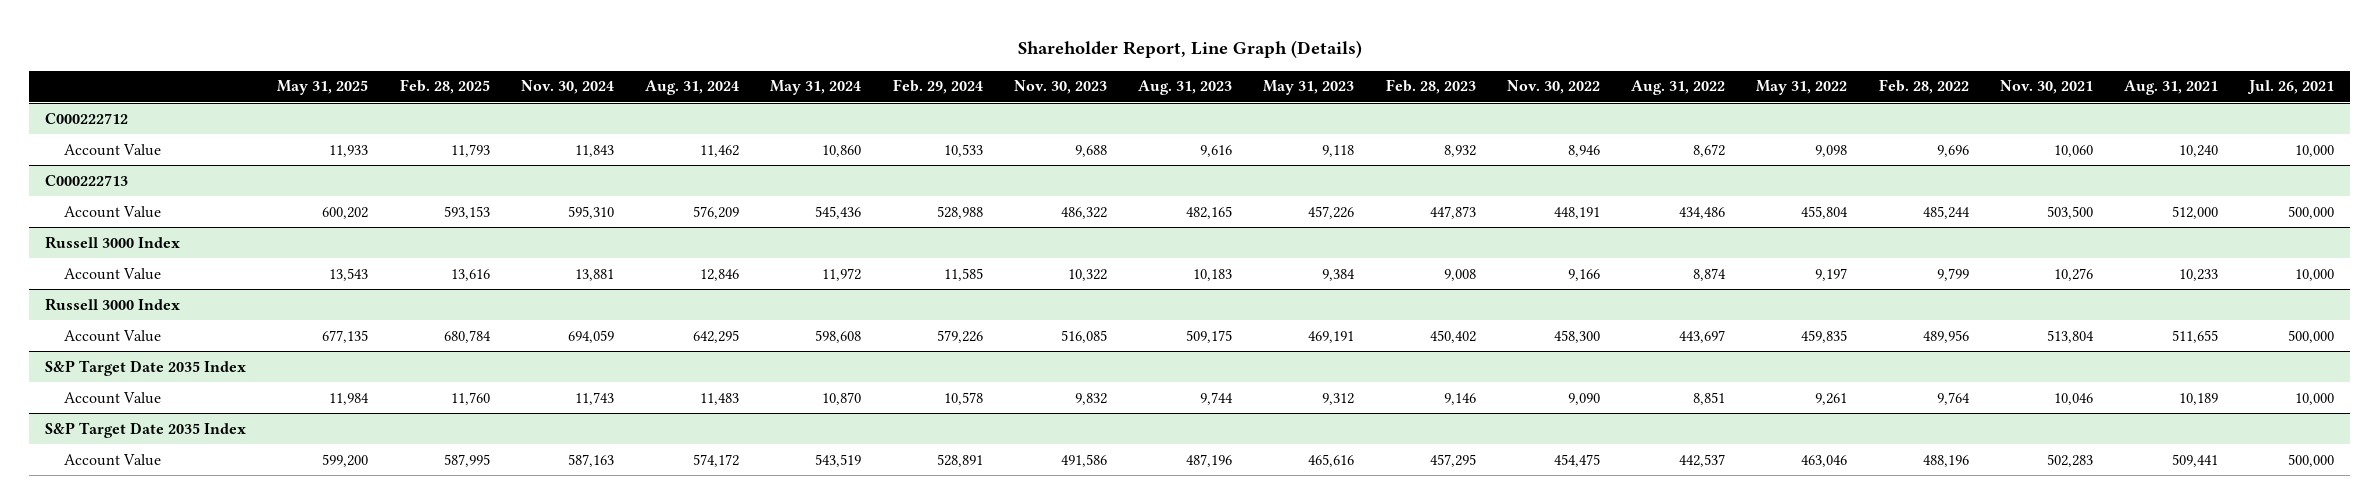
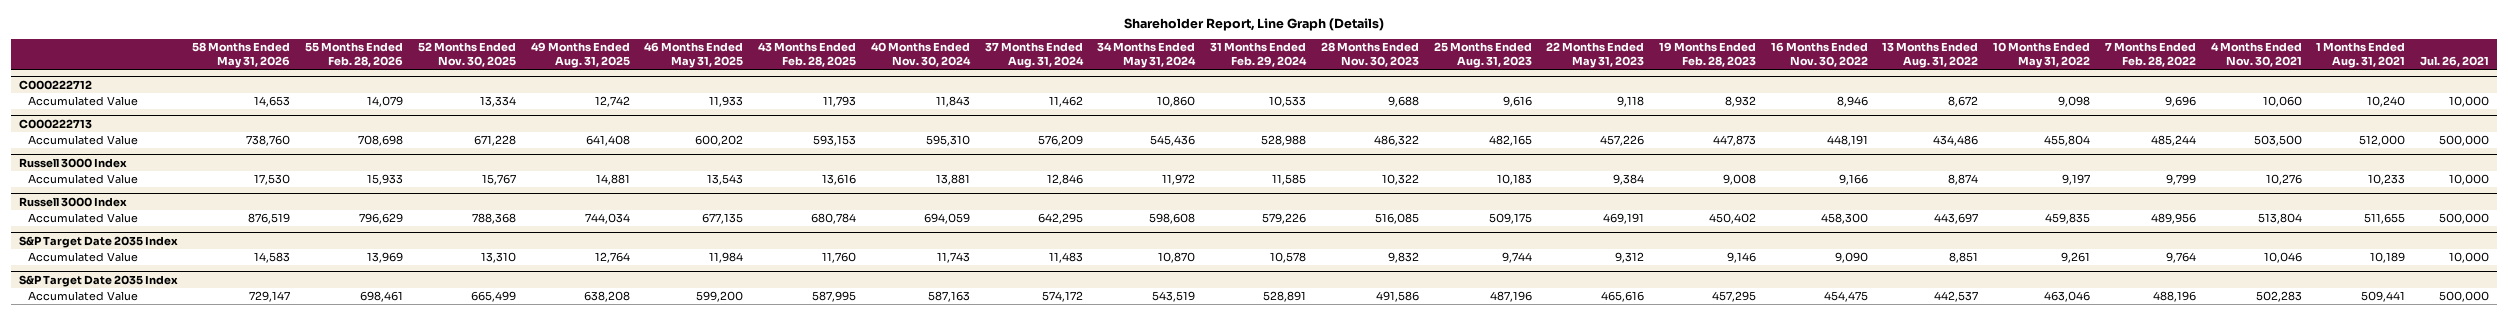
- | May 31, 2025 | Feb. 28, 2025 | Nov. 30, 2024 | Aug. 31, 2024 | May 31, 2024 | Feb. 29, 2024 | Nov. 30, 2023 | Aug. 31, 2023 | May 31, 2023 | Feb. 28, 2023 | Nov. 30, 2022 | Aug. 31, 2022 | May 31, 2022 | Feb. 28, 2022 | Nov. 30, 2021 | Aug. 31, 2021 | Jul. 26, 2021
+ | 58 Months Ended May 31, 2026 | 55 Months Ended Feb. 28, 2026 | 52 Months Ended Nov. 30, 2025 | 49 Months Ended Aug. 31, 2025 | 46 Months Ended May 31, 2025 | 43 Months Ended Feb. 28, 2025 | 40 Months Ended Nov. 30, 2024 | 37 Months Ended Aug. 31, 2024 | 34 Months Ended May 31, 2024 | 31 Months Ended Feb. 29, 2024 | 28 Months Ended Nov. 30, 2023 | 25 Months Ended Aug. 31, 2023 | 22 Months Ended May 31, 2023 | 19 Months Ended Feb. 28, 2023 | 16 Months Ended Nov. 30, 2022 | 13 Months Ended Aug. 31, 2022 | 10 Months Ended May 31, 2022 | 7 Months Ended Feb. 28, 2022 | 4 Months Ended Nov. 30, 2021 | 1 Months Ended Aug. 31, 2021 | Jul. 26, 2021
@ C000222712
- Account Value | 11,933 | 11,793 | 11,843 | 11,462 | 10,860 | 10,533 | 9,688 | 9,616 | 9,118 | 8,932 | 8,946 | 8,672 | 9,098 | 9,696 | 10,060 | 10,240 | 10,000
+ Accumulated Value | 14,653 | 14,079 | 13,334 | 12,742 | 11,933 | 11,793 | 11,843 | 11,462 | 10,860 | 10,533 | 9,688 | 9,616 | 9,118 | 8,932 | 8,946 | 8,672 | 9,098 | 9,696 | 10,060 | 10,240 | 10,000
@ C000222713
- Account Value | 600,202 | 593,153 | 595,310 | 576,209 | 545,436 | 528,988 | 486,322 | 482,165 | 457,226 | 447,873 | 448,191 | 434,486 | 455,804 | 485,244 | 503,500 | 512,000 | 500,000
+ Accumulated Value | 738,760 | 708,698 | 671,228 | 641,408 | 600,202 | 593,153 | 595,310 | 576,209 | 545,436 | 528,988 | 486,322 | 482,165 | 457,226 | 447,873 | 448,191 | 434,486 | 455,804 | 485,244 | 503,500 | 512,000 | 500,000
@ Russell 3000 Index
- Account Value | 13,543 | 13,616 | 13,881 | 12,846 | 11,972 | 11,585 | 10,322 | 10,183 | 9,384 | 9,008 | 9,166 | 8,874 | 9,197 | 9,799 | 10,276 | 10,233 | 10,000
+ Accumulated Value | 17,530 | 15,933 | 15,767 | 14,881 | 13,543 | 13,616 | 13,881 | 12,846 | 11,972 | 11,585 | 10,322 | 10,183 | 9,384 | 9,008 | 9,166 | 8,874 | 9,197 | 9,799 | 10,276 | 10,233 | 10,000
- Account Value | 677,135 | 680,784 | 694,059 | 642,295 | 598,608 | 579,226 | 516,085 | 509,175 | 469,191 | 450,402 | 458,300 | 443,697 | 459,835 | 489,956 | 513,804 | 511,655 | 500,000
+ Accumulated Value | 876,519 | 796,629 | 788,368 | 744,034 | 677,135 | 680,784 | 694,059 | 642,295 | 598,608 | 579,226 | 516,085 | 509,175 | 469,191 | 450,402 | 458,300 | 443,697 | 459,835 | 489,956 | 513,804 | 511,655 | 500,000
@ S&P Target Date 2035 Index
- Account Value | 11,984 | 11,760 | 11,743 | 11,483 | 10,870 | 10,578 | 9,832 | 9,744 | 9,312 | 9,146 | 9,090 | 8,851 | 9,261 | 9,764 | 10,046 | 10,189 | 10,000
+ Accumulated Value | 14,583 | 13,969 | 13,310 | 12,764 | 11,984 | 11,760 | 11,743 | 11,483 | 10,870 | 10,578 | 9,832 | 9,744 | 9,312 | 9,146 | 9,090 | 8,851 | 9,261 | 9,764 | 10,046 | 10,189 | 10,000
- Account Value | 599,200 | 587,995 | 587,163 | 574,172 | 543,519 | 528,891 | 491,586 | 487,196 | 465,616 | 457,295 | 454,475 | 442,537 | 463,046 | 488,196 | 502,283 | 509,441 | 500,000
+ Accumulated Value | 729,147 | 698,461 | 665,499 | 638,208 | 599,200 | 587,995 | 587,163 | 574,172 | 543,519 | 528,891 | 491,586 | 487,196 | 465,616 | 457,295 | 454,475 | 442,537 | 463,046 | 488,196 | 502,283 | 509,441 | 500,000

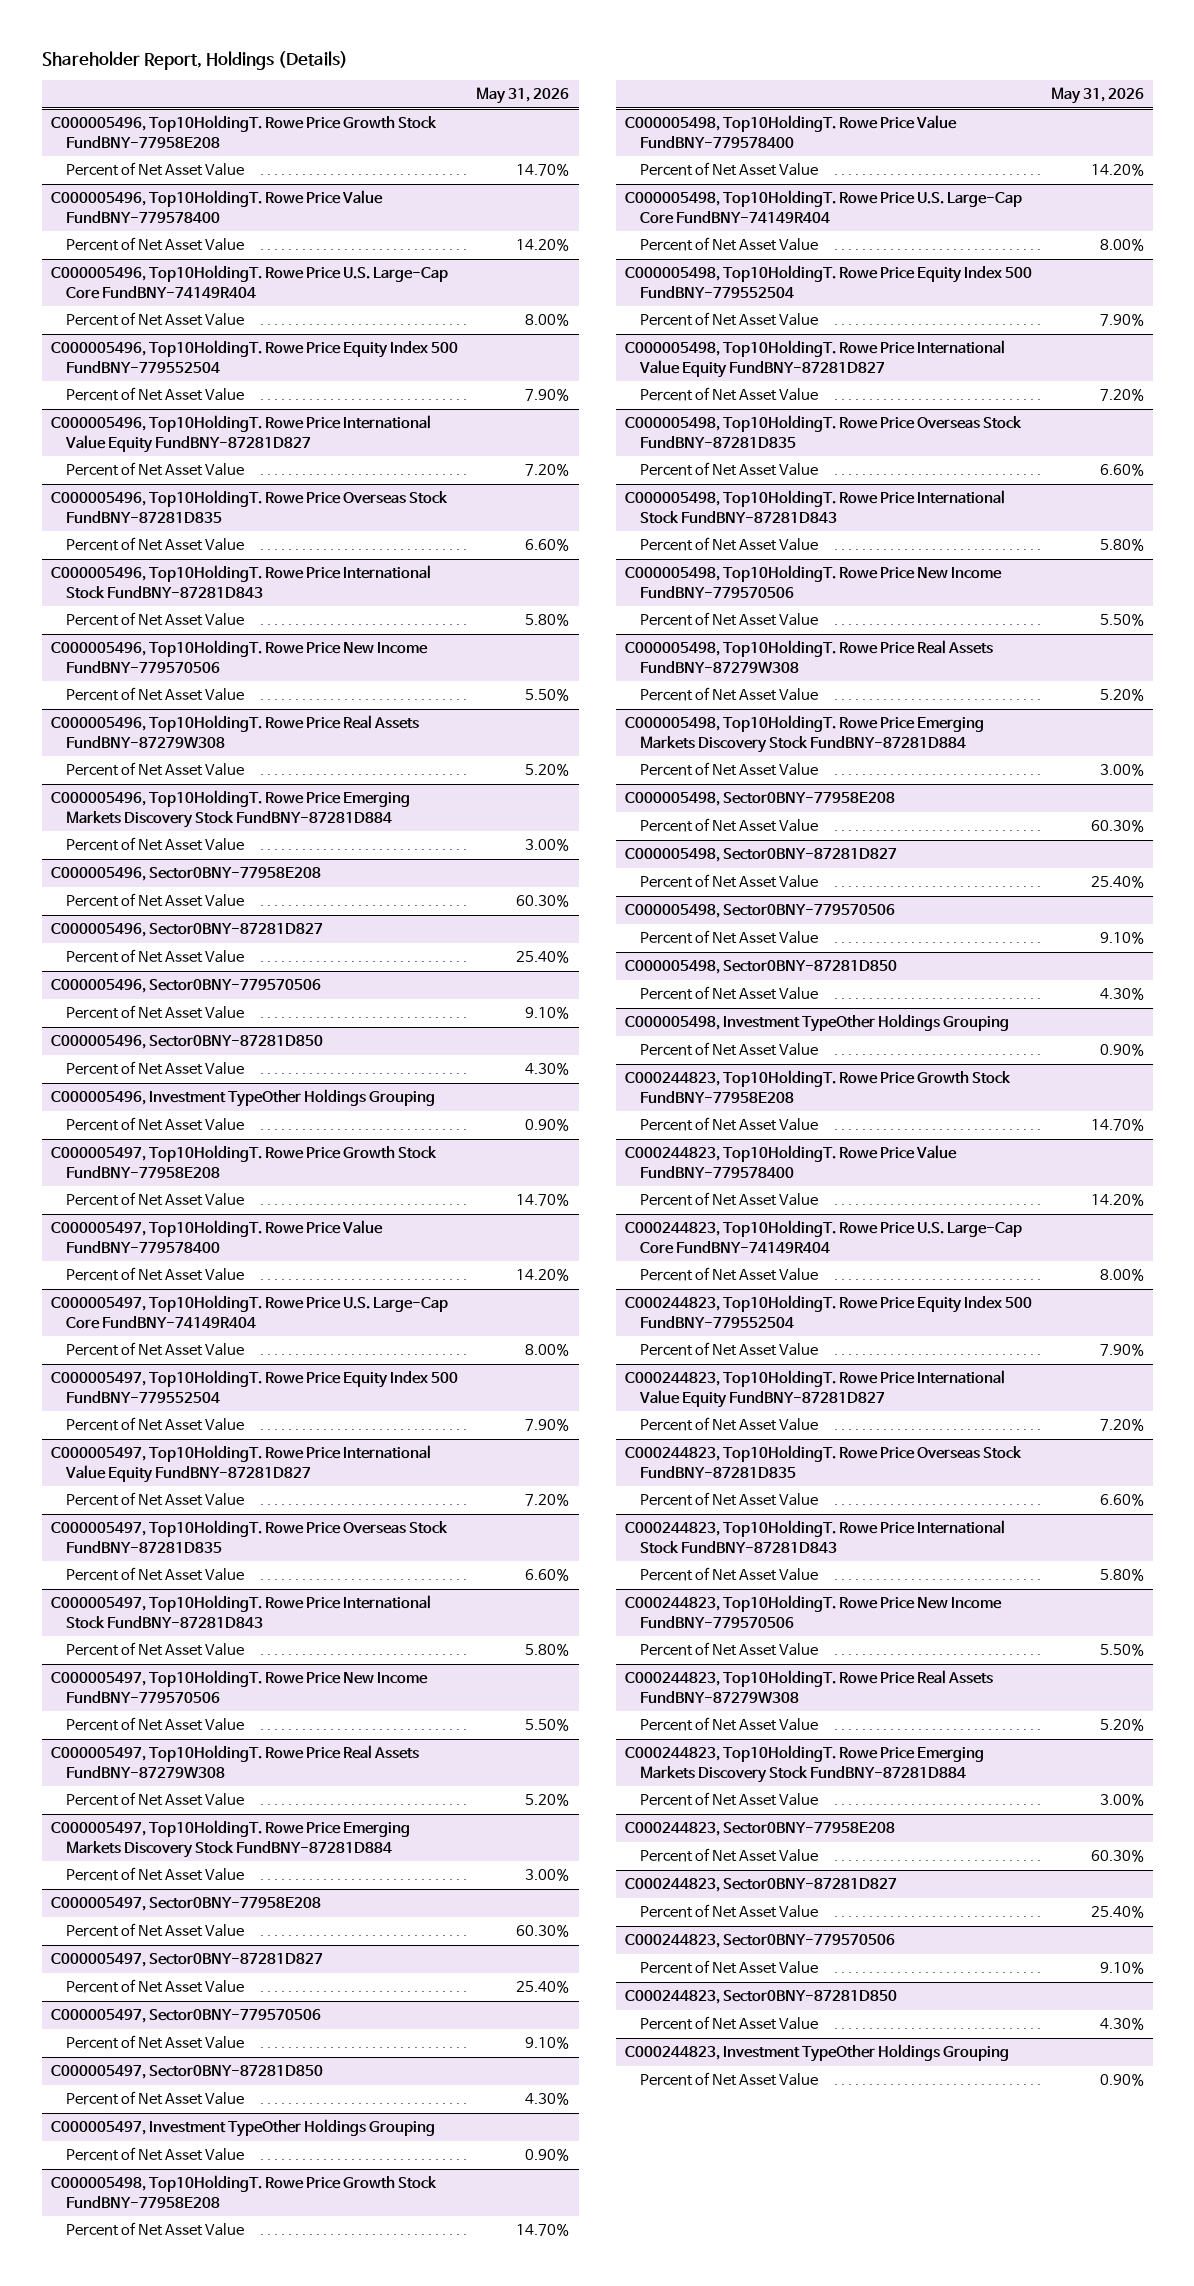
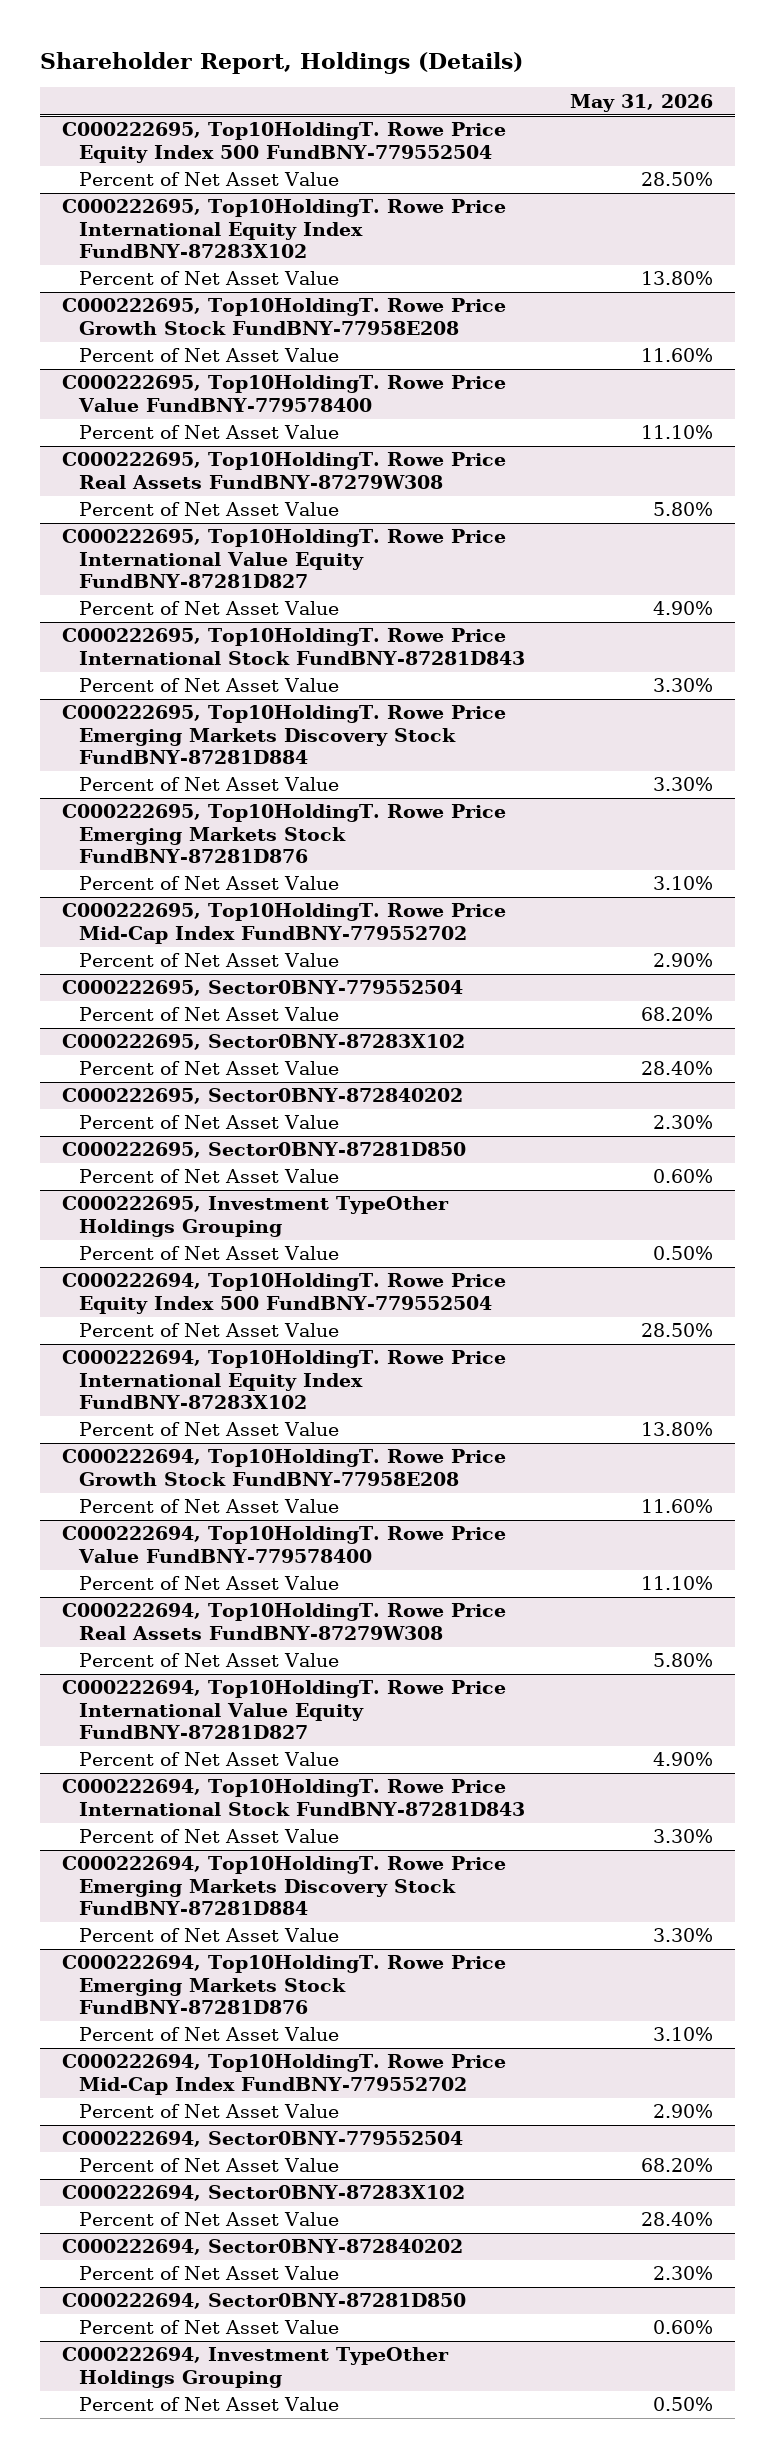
- C000005496, Top10HoldingT. Rowe Price Growth Stock FundBNY-77958E208
- Percent of Net Asset Value | 14.70%
- C000005496, Top10HoldingT. Rowe Price Value FundBNY-779578400
- Percent of Net Asset Value | 14.20%
- C000005496, Top10HoldingT. Rowe Price U.S. Large-Cap Core FundBNY-74149R404
- Percent of Net Asset Value | 8.00%
- C000005496, Top10HoldingT. Rowe Price Equity Index 500 FundBNY-779552504
- Percent of Net Asset Value | 7.90%
- C000005496, Top10HoldingT. Rowe Price International Value Equity FundBNY-87281D827
- Percent of Net Asset Value | 7.20%
- C000005496, Top10HoldingT. Rowe Price Overseas Stock FundBNY-87281D835
- Percent of Net Asset Value | 6.60%
- C000005496, Top10HoldingT. Rowe Price International Stock FundBNY-87281D843
- Percent of Net Asset Value | 5.80%
- C000005496, Top10HoldingT. Rowe Price New Income FundBNY-779570506
- Percent of Net Asset Value | 5.50%
- C000005496, Top10HoldingT. Rowe Price Real Assets FundBNY-87279W308
- Percent of Net Asset Value | 5.20%
- C000005496, Top10HoldingT. Rowe Price Emerging Markets Discovery Stock FundBNY-87281D884
- Percent of Net Asset Value | 3.00%
- C000005496, Sector0BNY-77958E208
- Percent of Net Asset Value | 60.30%
- C000005496, Sector0BNY-87281D827
- Percent of Net Asset Value | 25.40%
- C000005496, Sector0BNY-779570506
- Percent of Net Asset Value | 9.10%
- C000005496, Sector0BNY-87281D850
- Percent of Net Asset Value | 4.30%
- C000005496, Investment TypeOther Holdings Grouping
- Percent of Net Asset Value | 0.90%
- C000005497, Top10HoldingT. Rowe Price Growth Stock FundBNY-77958E208
- Percent of Net Asset Value | 14.70%
- C000005497, Top10HoldingT. Rowe Price Value FundBNY-779578400
- Percent of Net Asset Value | 14.20%
- C000005497, Top10HoldingT. Rowe Price U.S. Large-Cap Core FundBNY-74149R404
- Percent of Net Asset Value | 8.00%
- C000005497, Top10HoldingT. Rowe Price Equity Index 500 FundBNY-779552504
- Percent of Net Asset Value | 7.90%
- C000005497, Top10HoldingT. Rowe Price International Value Equity FundBNY-87281D827
- Percent of Net Asset Value | 7.20%
- C000005497, Top10HoldingT. Rowe Price Overseas Stock FundBNY-87281D835
- Percent of Net Asset Value | 6.60%
- C000005497, Top10HoldingT. Rowe Price International Stock FundBNY-87281D843
- Percent of Net Asset Value | 5.80%
- C000005497, Top10HoldingT. Rowe Price New Income FundBNY-779570506
- Percent of Net Asset Value | 5.50%
- C000005497, Top10HoldingT. Rowe Price Real Assets FundBNY-87279W308
- Percent of Net Asset Value | 5.20%
- C000005497, Top10HoldingT. Rowe Price Emerging Markets Discovery Stock FundBNY-87281D884
- Percent of Net Asset Value | 3.00%
- C000005497, Sector0BNY-77958E208
- Percent of Net Asset Value | 60.30%
- C000005497, Sector0BNY-87281D827
- Percent of Net Asset Value | 25.40%
- C000005497, Sector0BNY-779570506
- Percent of Net Asset Value | 9.10%
- C000005497, Sector0BNY-87281D850
- Percent of Net Asset Value | 4.30%
- C000005497, Investment TypeOther Holdings Grouping
- Percent of Net Asset Value | 0.90%
- C000005498, Top10HoldingT. Rowe Price Growth Stock FundBNY-77958E208
- Percent of Net Asset Value | 14.70%
- C000005498, Top10HoldingT. Rowe Price Value FundBNY-779578400
- Percent of Net Asset Value | 14.20%
- C000005498, Top10HoldingT. Rowe Price U.S. Large-Cap Core FundBNY-74149R404
- Percent of Net Asset Value | 8.00%
- C000005498, Top10HoldingT. Rowe Price Equity Index 500 FundBNY-779552504
- Percent of Net Asset Value | 7.90%
- C000005498, Top10HoldingT. Rowe Price International Value Equity FundBNY-87281D827
- Percent of Net Asset Value | 7.20%
- C000005498, Top10HoldingT. Rowe Price Overseas Stock FundBNY-87281D835
- Percent of Net Asset Value | 6.60%
- C000005498, Top10HoldingT. Rowe Price International Stock FundBNY-87281D843
+ C000222695, Top10HoldingT. Rowe Price Equity Index 500 FundBNY-779552504
+ Percent of Net Asset Value | 28.50%
+ C000222695, Top10HoldingT. Rowe Price International Equity Index FundBNY-87283X102
+ Percent of Net Asset Value | 13.80%
+ C000222695, Top10HoldingT. Rowe Price Growth Stock FundBNY-77958E208
+ Percent of Net Asset Value | 11.60%
+ C000222695, Top10HoldingT. Rowe Price Value FundBNY-779578400
+ Percent of Net Asset Value | 11.10%
+ C000222695, Top10HoldingT. Rowe Price Real Assets FundBNY-87279W308
- C000005498, Top10HoldingT. Rowe Price New Income FundBNY-779570506
- Percent of Net Asset Value | 5.50%
- C000005498, Top10HoldingT. Rowe Price Real Assets FundBNY-87279W308
- Percent of Net Asset Value | 5.20%
- C000005498, Top10HoldingT. Rowe Price Emerging Markets Discovery Stock FundBNY-87281D884
- Percent of Net Asset Value | 3.00%
- C000005498, Sector0BNY-77958E208
- Percent of Net Asset Value | 60.30%
- C000005498, Sector0BNY-87281D827
- Percent of Net Asset Value | 25.40%
- C000005498, Sector0BNY-779570506
- Percent of Net Asset Value | 9.10%
- C000005498, Sector0BNY-87281D850
- Percent of Net Asset Value | 4.30%
- C000005498, Investment TypeOther Holdings Grouping
- Percent of Net Asset Value | 0.90%
- C000244823, Top10HoldingT. Rowe Price Growth Stock FundBNY-77958E208
- Percent of Net Asset Value | 14.70%
- C000244823, Top10HoldingT. Rowe Price Value FundBNY-779578400
- Percent of Net Asset Value | 14.20%
- C000244823, Top10HoldingT. Rowe Price U.S. Large-Cap Core FundBNY-74149R404
- Percent of Net Asset Value | 8.00%
- C000244823, Top10HoldingT. Rowe Price Equity Index 500 FundBNY-779552504
- Percent of Net Asset Value | 7.90%
- C000244823, Top10HoldingT. Rowe Price International Value Equity FundBNY-87281D827
- Percent of Net Asset Value | 7.20%
- C000244823, Top10HoldingT. Rowe Price Overseas Stock FundBNY-87281D835
- Percent of Net Asset Value | 6.60%
- C000244823, Top10HoldingT. Rowe Price International Stock FundBNY-87281D843
+ C000222695, Top10HoldingT. Rowe Price International Value Equity FundBNY-87281D827
+ Percent of Net Asset Value | 4.90%
+ C000222695, Top10HoldingT. Rowe Price International Stock FundBNY-87281D843
+ Percent of Net Asset Value | 3.30%
+ C000222695, Top10HoldingT. Rowe Price Emerging Markets Discovery Stock FundBNY-87281D884
+ Percent of Net Asset Value | 3.30%
+ C000222695, Top10HoldingT. Rowe Price Emerging Markets Stock FundBNY-87281D876
+ Percent of Net Asset Value | 3.10%
+ C000222695, Top10HoldingT. Rowe Price Mid-Cap Index FundBNY-779552702
+ Percent of Net Asset Value | 2.90%
+ C000222695, Sector0BNY-779552504
+ Percent of Net Asset Value | 68.20%
+ C000222695, Sector0BNY-87283X102
+ Percent of Net Asset Value | 28.40%
+ C000222695, Sector0BNY-872840202
+ Percent of Net Asset Value | 2.30%
+ C000222695, Sector0BNY-87281D850
+ Percent of Net Asset Value | 0.60%
+ C000222695, Investment TypeOther Holdings Grouping
+ Percent of Net Asset Value | 0.50%
+ C000222694, Top10HoldingT. Rowe Price Equity Index 500 FundBNY-779552504
+ Percent of Net Asset Value | 28.50%
+ C000222694, Top10HoldingT. Rowe Price International Equity Index FundBNY-87283X102
+ Percent of Net Asset Value | 13.80%
+ C000222694, Top10HoldingT. Rowe Price Growth Stock FundBNY-77958E208
+ Percent of Net Asset Value | 11.60%
+ C000222694, Top10HoldingT. Rowe Price Value FundBNY-779578400
+ Percent of Net Asset Value | 11.10%
+ C000222694, Top10HoldingT. Rowe Price Real Assets FundBNY-87279W308
- C000244823, Top10HoldingT. Rowe Price New Income FundBNY-779570506
- Percent of Net Asset Value | 5.50%
- C000244823, Top10HoldingT. Rowe Price Real Assets FundBNY-87279W308
- Percent of Net Asset Value | 5.20%
- C000244823, Top10HoldingT. Rowe Price Emerging Markets Discovery Stock FundBNY-87281D884
- Percent of Net Asset Value | 3.00%
- C000244823, Sector0BNY-77958E208
- Percent of Net Asset Value | 60.30%
- C000244823, Sector0BNY-87281D827
- Percent of Net Asset Value | 25.40%
- C000244823, Sector0BNY-779570506
- Percent of Net Asset Value | 9.10%
- C000244823, Sector0BNY-87281D850
- Percent of Net Asset Value | 4.30%
- C000244823, Investment TypeOther Holdings Grouping
- Percent of Net Asset Value | 0.90%
+ C000222694, Top10HoldingT. Rowe Price International Value Equity FundBNY-87281D827
+ Percent of Net Asset Value | 4.90%
+ C000222694, Top10HoldingT. Rowe Price International Stock FundBNY-87281D843
+ Percent of Net Asset Value | 3.30%
+ C000222694, Top10HoldingT. Rowe Price Emerging Markets Discovery Stock FundBNY-87281D884
+ Percent of Net Asset Value | 3.30%
+ C000222694, Top10HoldingT. Rowe Price Emerging Markets Stock FundBNY-87281D876
+ Percent of Net Asset Value | 3.10%
+ C000222694, Top10HoldingT. Rowe Price Mid-Cap Index FundBNY-779552702
+ Percent of Net Asset Value | 2.90%
+ C000222694, Sector0BNY-779552504
+ Percent of Net Asset Value | 68.20%
+ C000222694, Sector0BNY-87283X102
+ Percent of Net Asset Value | 28.40%
+ C000222694, Sector0BNY-872840202
+ Percent of Net Asset Value | 2.30%
+ C000222694, Sector0BNY-87281D850
+ Percent of Net Asset Value | 0.60%
+ C000222694, Investment TypeOther Holdings Grouping
+ Percent of Net Asset Value | 0.50%

